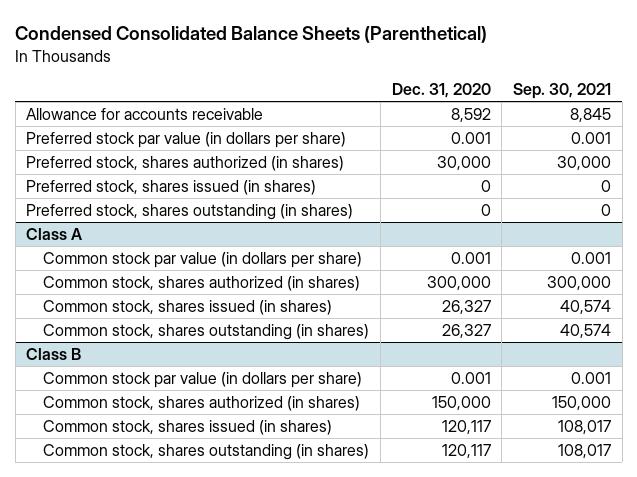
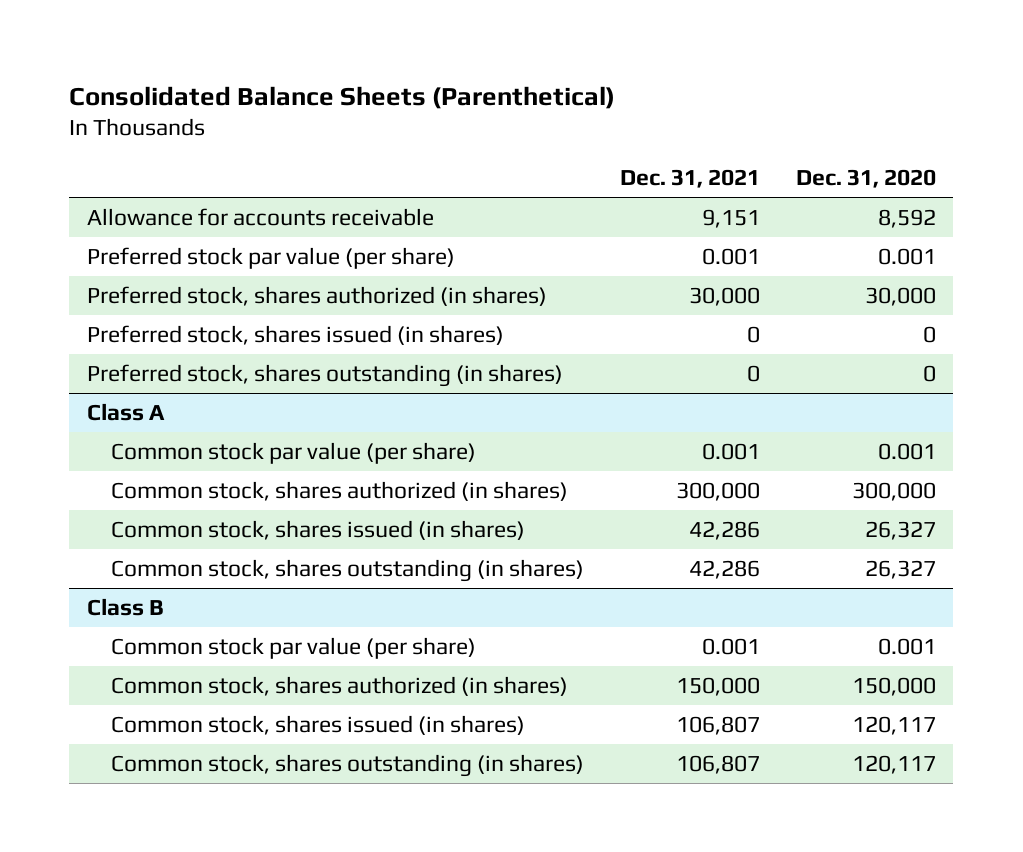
- Condensed Consolidated Balance Sheets (Parenthetical)
+ Consolidated Balance Sheets (Parenthetical)
- | Dec. 31, 2020 | Sep. 30, 2021
+ | Dec. 31, 2021 | Dec. 31, 2020
- Preferred stock par value (in dollars per share) | 0.001 | 0.001
+ Preferred stock par value (per share) | 0.001 | 0.001
@ Class A
- Common stock par value (in dollars per share) | 0.001 | 0.001
+ Common stock par value (per share) | 0.001 | 0.001
@ Class B
- Common stock par value (in dollars per share) | 0.001 | 0.001
+ Common stock par value (per share) | 0.001 | 0.001

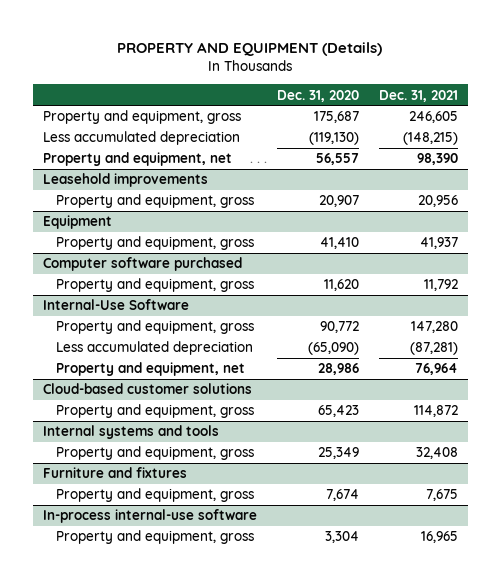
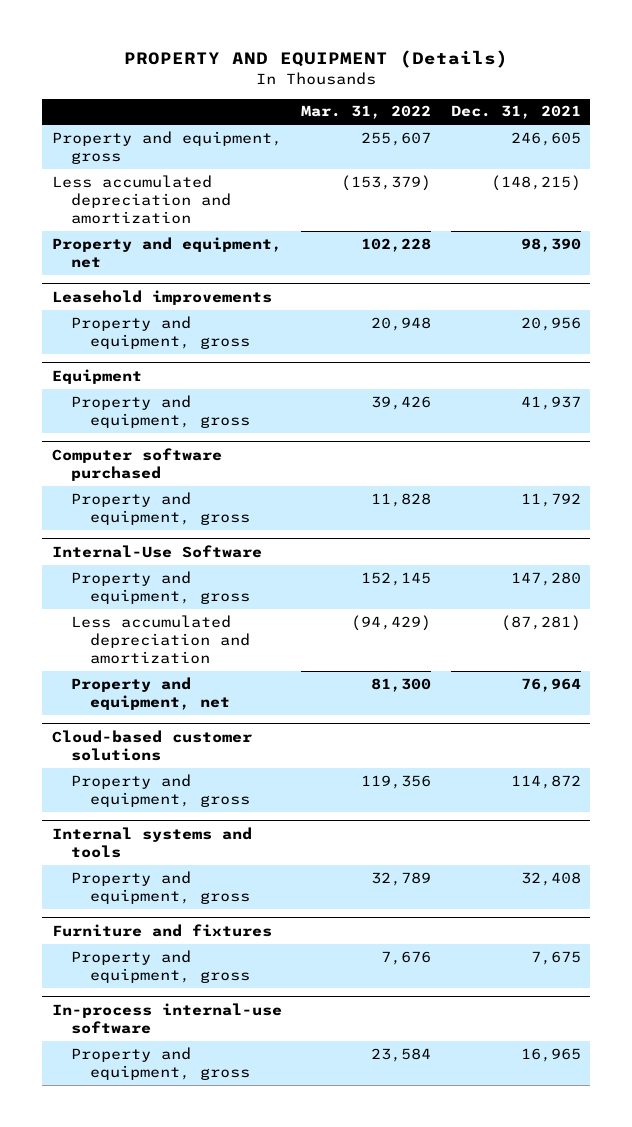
- | Dec. 31, 2020 | Dec. 31, 2021
+ | Mar. 31, 2022 | Dec. 31, 2021
- Less accumulated depreciation | (119,130) | (148,215)
+ Less accumulated depreciation and amortization | (153,379) | (148,215)
@ Internal-Use Software
- Less accumulated depreciation | (65,090) | (87,281)
+ Less accumulated depreciation and amortization | (94,429) | (87,281)

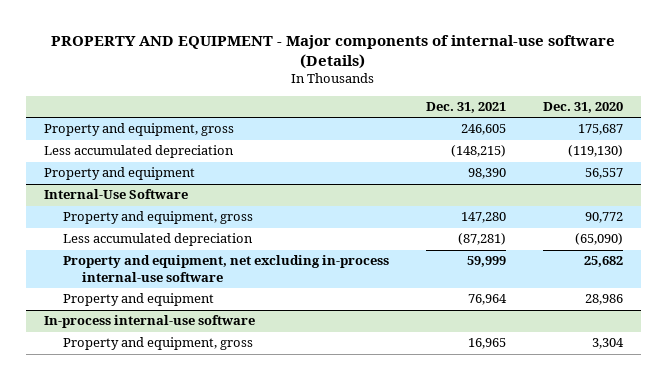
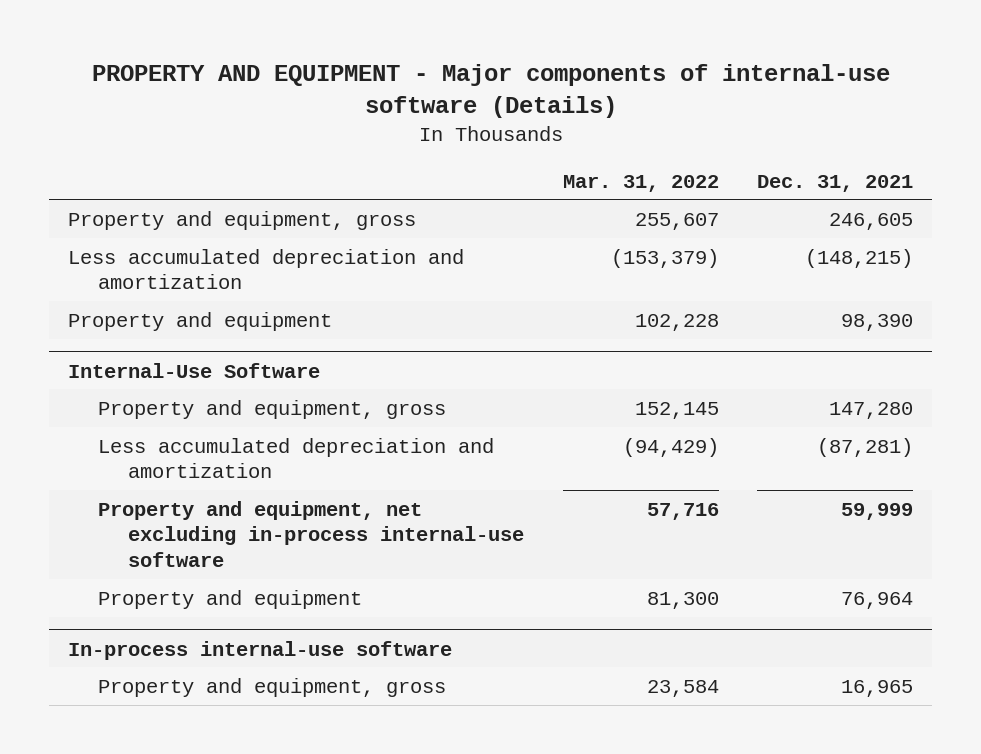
- | Dec. 31, 2021 | Dec. 31, 2020
+ | Mar. 31, 2022 | Dec. 31, 2021
- Less accumulated depreciation | (148,215) | (119,130)
+ Less accumulated depreciation and amortization | (153,379) | (148,215)
@ Internal-Use Software
- Less accumulated depreciation | (87,281) | (65,090)
+ Less accumulated depreciation and amortization | (94,429) | (87,281)

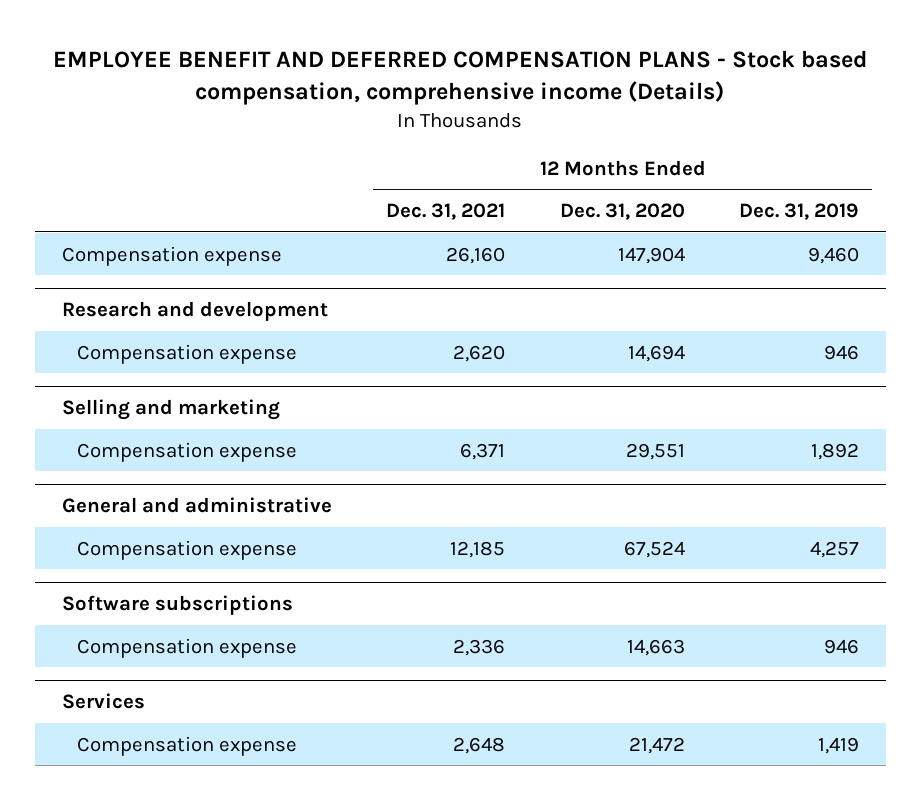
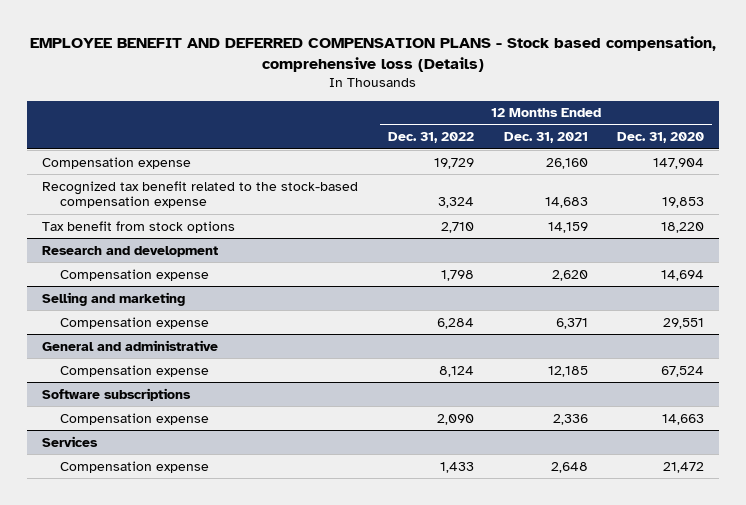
- EMPLOYEE BENEFIT AND DEFERRED COMPENSATION PLANS - Stock based compensation, comprehensive income (Details)
+ EMPLOYEE BENEFIT AND DEFERRED COMPENSATION PLANS - Stock based compensation, comprehensive loss (Details)
- | 12 Months Ended Dec. 31, 2021 | 12 Months Ended Dec. 31, 2020 | 12 Months Ended Dec. 31, 2019
+ | 12 Months Ended Dec. 31, 2022 | 12 Months Ended Dec. 31, 2021 | 12 Months Ended Dec. 31, 2020
+ Recognized tax benefit related to the stock-based compensation expense | 3,324 | 14,683 | 19,853
+ Tax benefit from stock options | 2,710 | 14,159 | 18,220

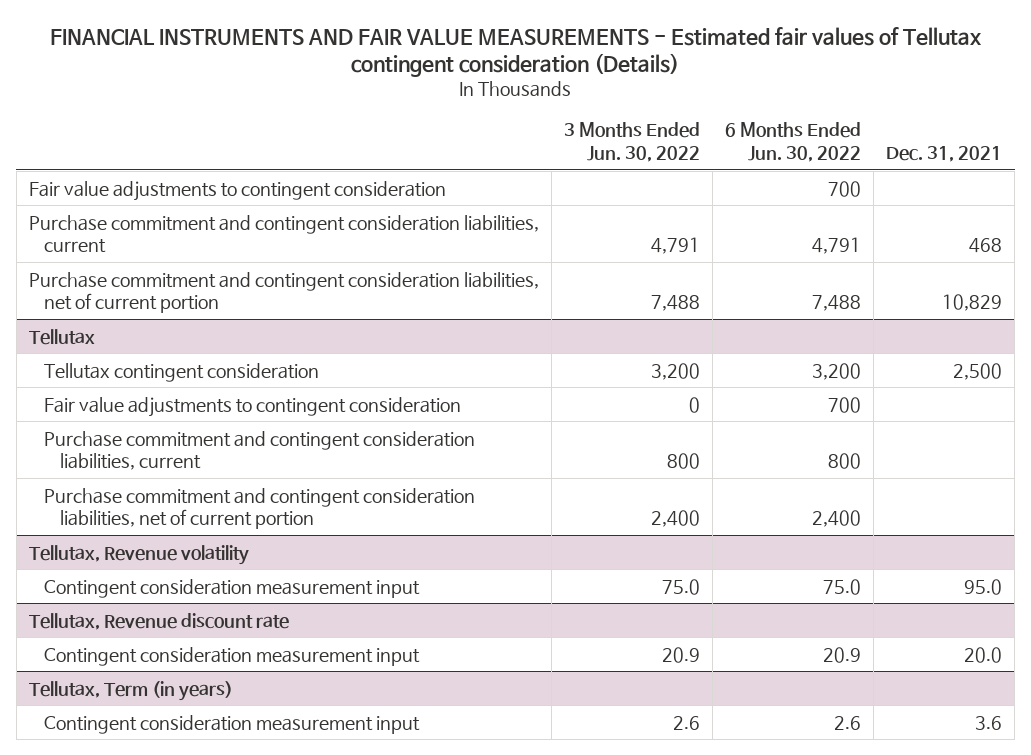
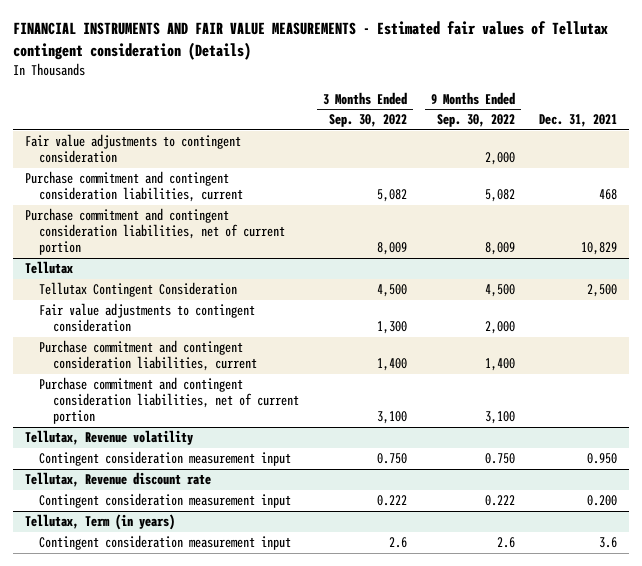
- | 3 Months Ended Jun. 30, 2022 | 6 Months Ended Jun. 30, 2022 | Dec. 31, 2021
+ | 3 Months Ended Sep. 30, 2022 | 9 Months Ended Sep. 30, 2022 | Dec. 31, 2021
@ Tellutax
- Tellutax contingent consideration | 3,200 | 3,200 | 2,500
+ Tellutax Contingent Consideration | 4,500 | 4,500 | 2,500
@ Tellutax, Revenue volatility
- Contingent consideration measurement input | 75.0 | 75.0 | 95.0
+ Contingent consideration measurement input | 0.750 | 0.750 | 0.950
@ Tellutax, Revenue discount rate
- Contingent consideration measurement input | 20.9 | 20.9 | 20.0
+ Contingent consideration measurement input | 0.222 | 0.222 | 0.200

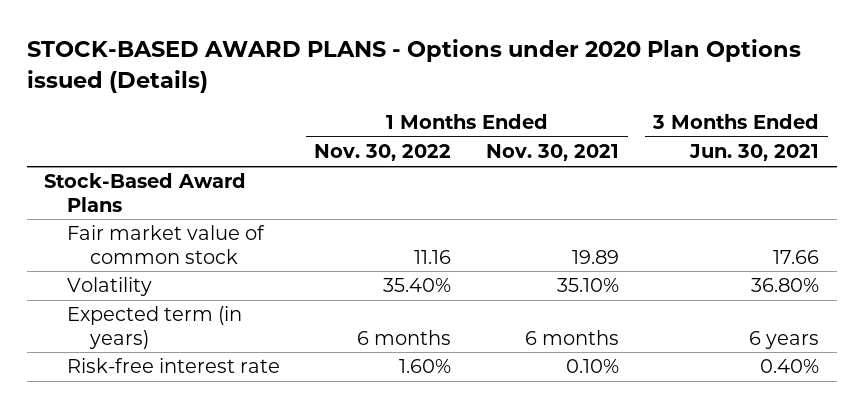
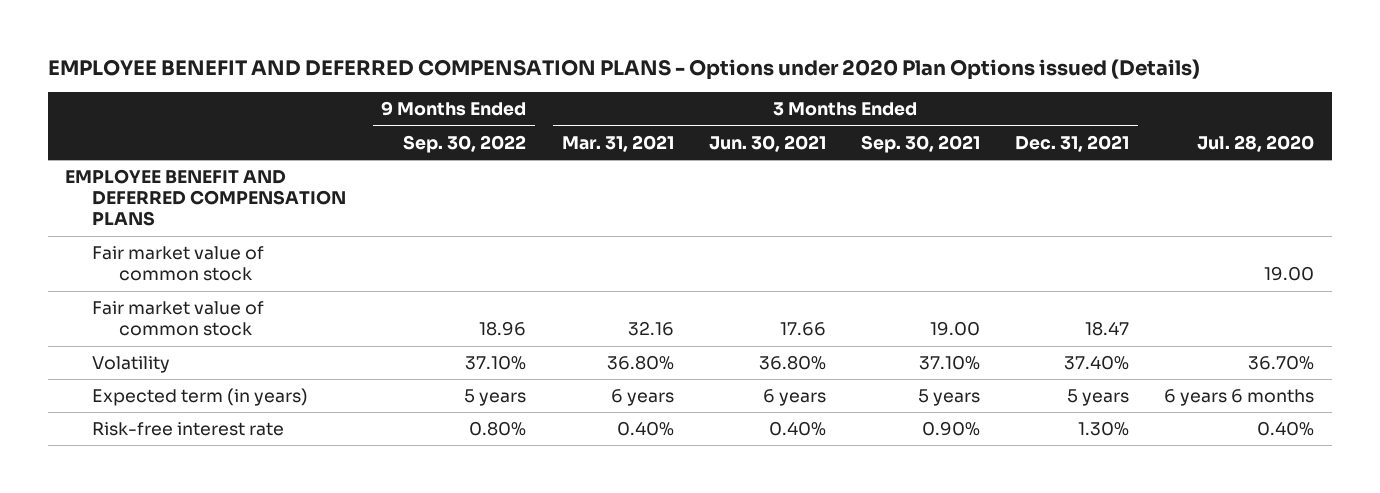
- STOCK-BASED AWARD PLANS - Options under 2020 Plan Options issued (Details)
+ EMPLOYEE BENEFIT AND DEFERRED COMPENSATION PLANS - Options under 2020 Plan Options issued (Details)
- | 1 Months Ended Nov. 30, 2022 | 1 Months Ended Nov. 30, 2021 | 3 Months Ended Jun. 30, 2021
+ | 9 Months Ended Sep. 30, 2022 | 3 Months Ended Mar. 31, 2021 | 3 Months Ended Jun. 30, 2021 | 3 Months Ended Sep. 30, 2021 | 3 Months Ended Dec. 31, 2021 | Jul. 28, 2020
- Stock-Based Award Plans
+ EMPLOYEE BENEFIT AND DEFERRED COMPENSATION PLANS
+ Fair market value of common stock | | | | | | 19.00

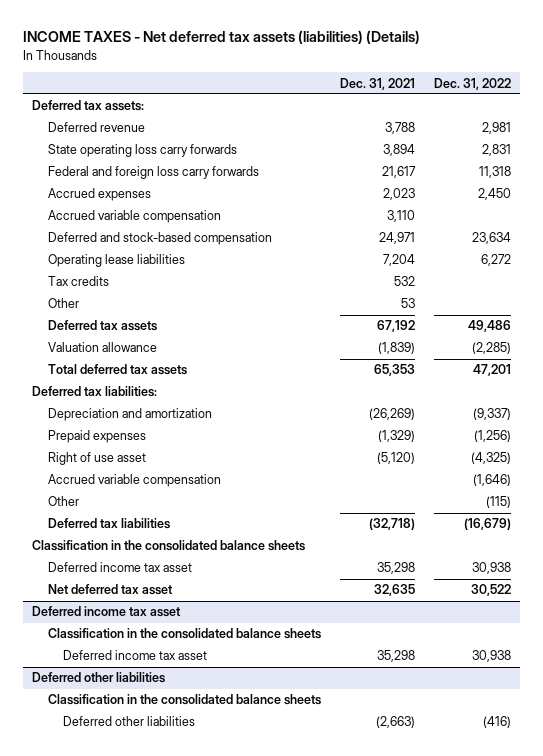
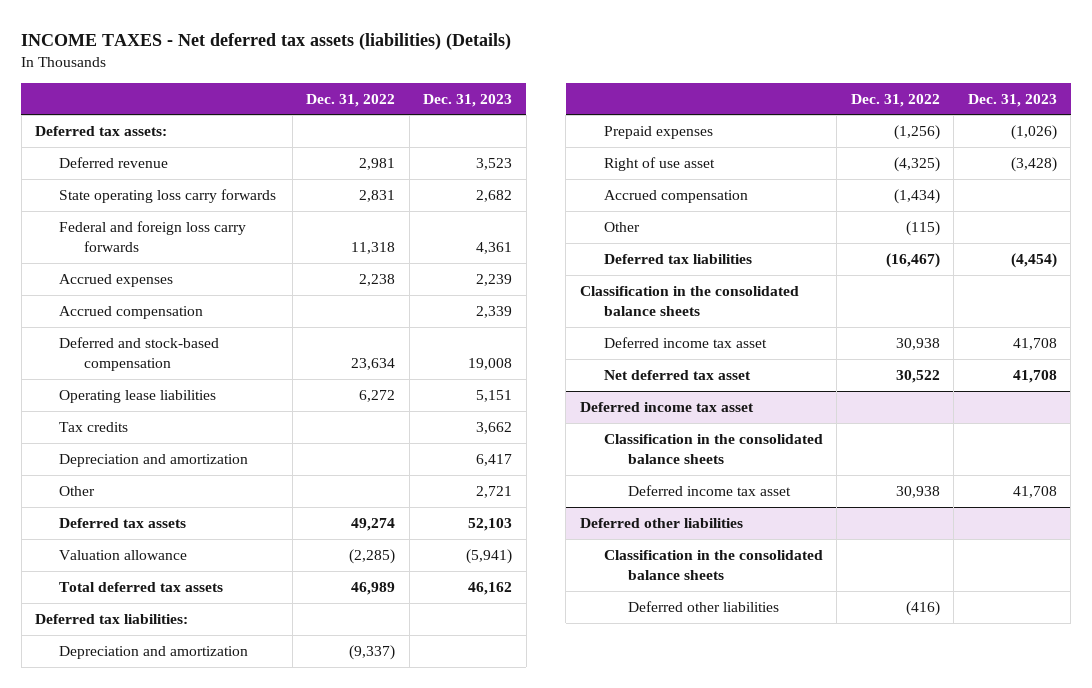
- | Dec. 31, 2021 | Dec. 31, 2022
+ | Dec. 31, 2022 | Dec. 31, 2023
- Accrued expenses | 2,023 | 2,450
- Accrued variable compensation | 3,110 |
+ Accrued expenses | 2,238 | 2,239
+ Accrued compensation | | 2,339
+ Depreciation and amortization | | 6,417
- Deferred tax assets | 67,192 | 49,486
+ Deferred tax assets | 49,274 | 52,103
- Total deferred tax assets | 65,353 | 47,201
+ Total deferred tax assets | 46,989 | 46,162
- Accrued variable compensation | | (1,646)
+ Accrued compensation | (1,434) |
- Deferred tax liabilities | (32,718) | (16,679)
+ Deferred tax liabilities | (16,467) | (4,454)

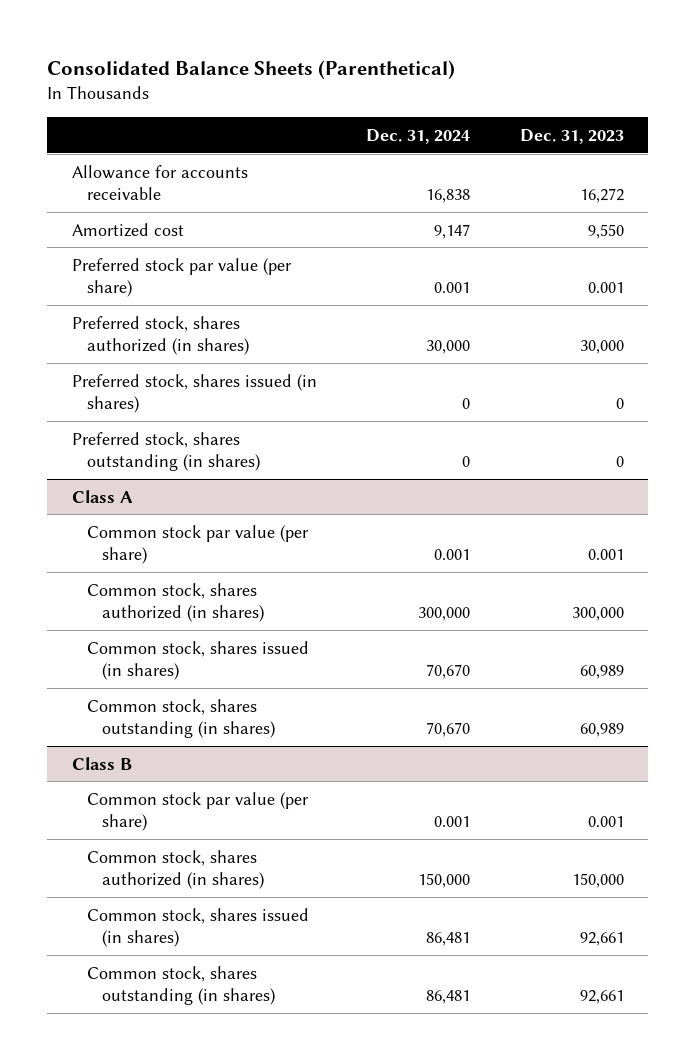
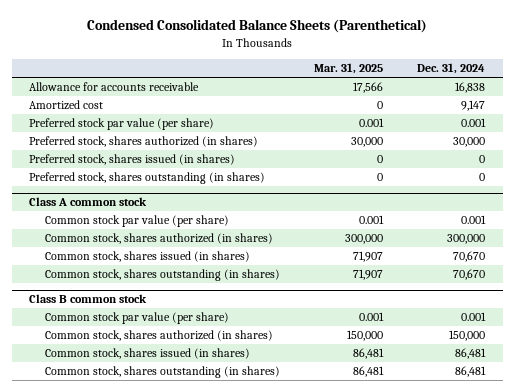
- Consolidated Balance Sheets (Parenthetical)
+ Condensed Consolidated Balance Sheets (Parenthetical)
- | Dec. 31, 2024 | Dec. 31, 2023
+ | Mar. 31, 2025 | Dec. 31, 2024
- Class A
+ Class A common stock
- Class B
+ Class B common stock

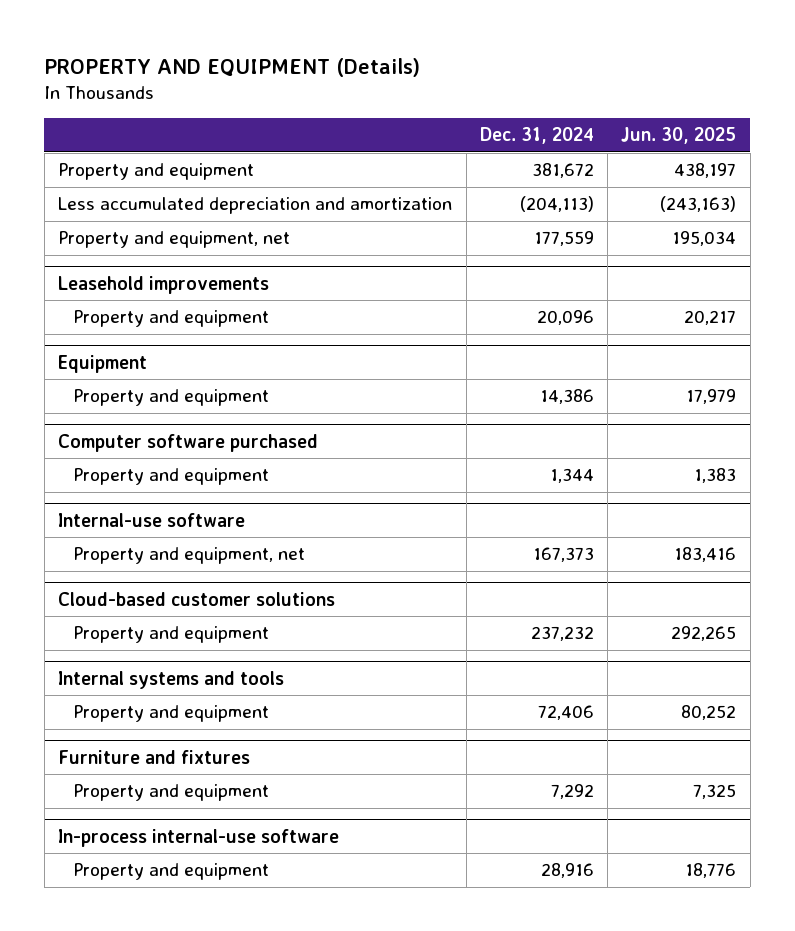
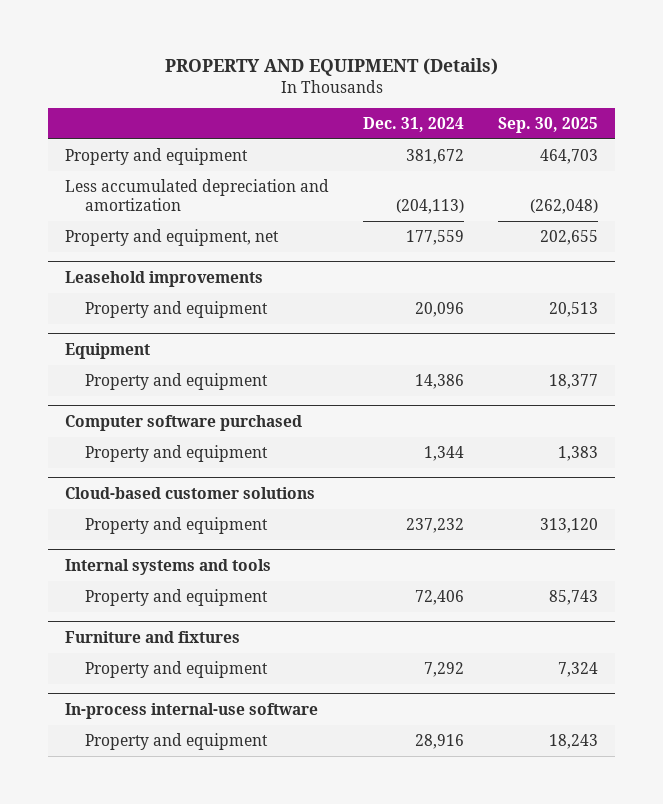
- | Dec. 31, 2024 | Jun. 30, 2025
+ | Dec. 31, 2024 | Sep. 30, 2025
- Internal-use software
- Property and equipment, net | 167,373 | 183,416

